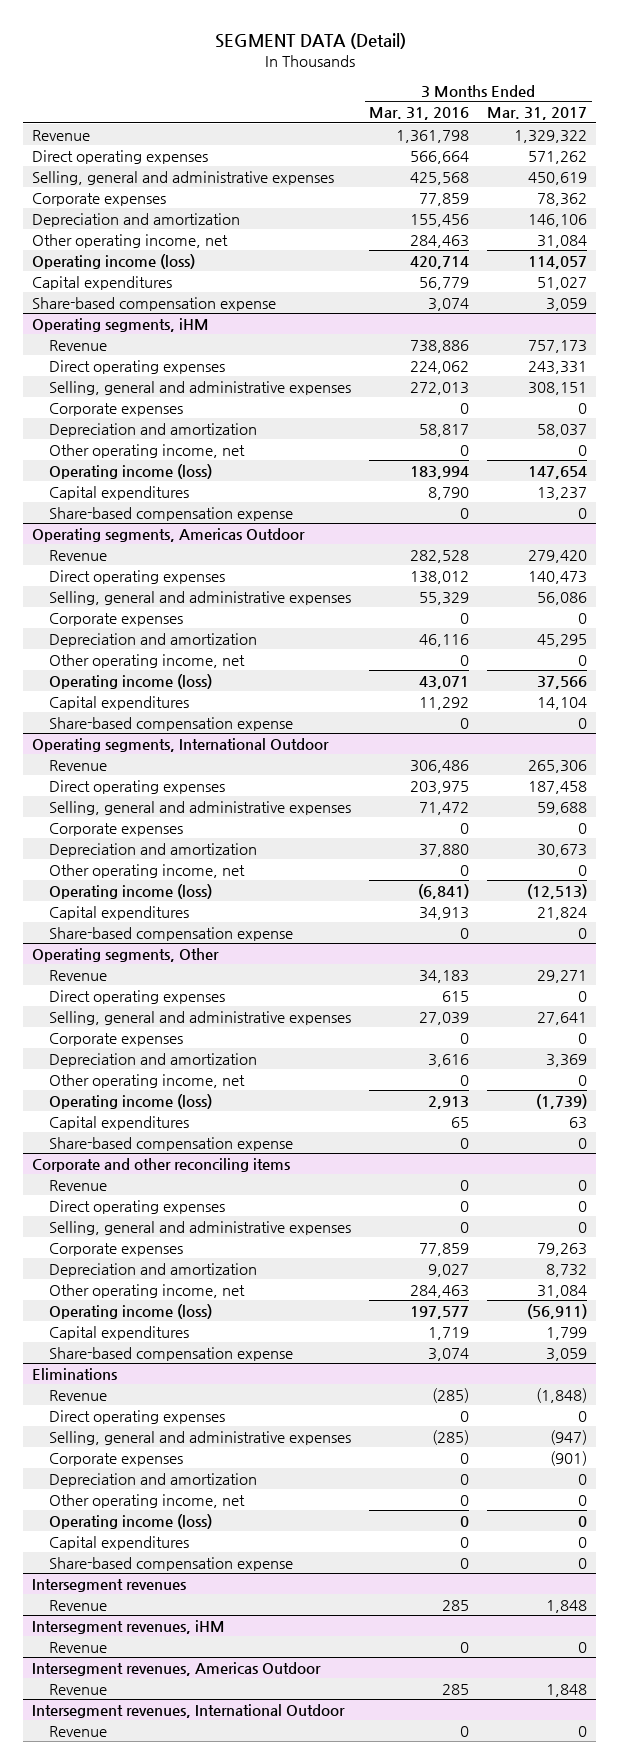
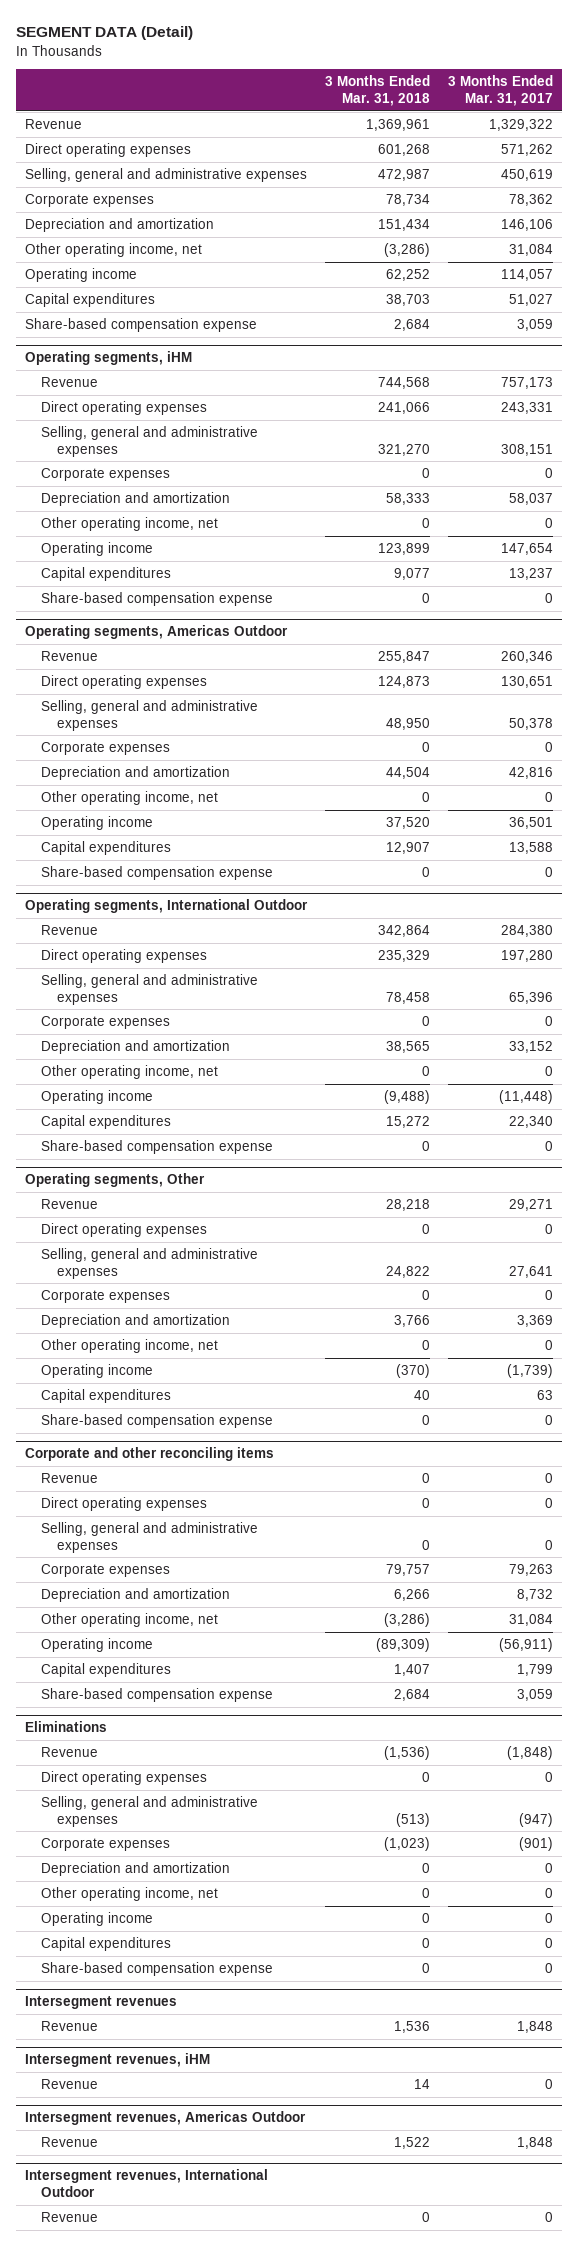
- | 3 Months Ended Mar. 31, 2016 | 3 Months Ended Mar. 31, 2017
+ | 3 Months Ended Mar. 31, 2018 | 3 Months Ended Mar. 31, 2017
- Operating income (loss) | 420,714 | 114,057
+ Operating income | 62,252 | 114,057
@ Operating segments, iHM
- Operating income (loss) | 183,994 | 147,654
+ Operating income | 123,899 | 147,654
@ Operating segments, Americas Outdoor
- Revenue | 282,528 | 279,420
- Direct operating expenses | 138,012 | 140,473
- Selling, general and administrative expenses | 55,329 | 56,086
+ Revenue | 255,847 | 260,346
+ Direct operating expenses | 124,873 | 130,651
+ Selling, general and administrative expenses | 48,950 | 50,378
- Depreciation and amortization | 46,116 | 45,295
+ Depreciation and amortization | 44,504 | 42,816
- Operating income (loss) | 43,071 | 37,566
- Capital expenditures | 11,292 | 14,104
+ Operating income | 37,520 | 36,501
+ Capital expenditures | 12,907 | 13,588
@ Operating segments, International Outdoor
- Revenue | 306,486 | 265,306
- Direct operating expenses | 203,975 | 187,458
- Selling, general and administrative expenses | 71,472 | 59,688
+ Revenue | 342,864 | 284,380
+ Direct operating expenses | 235,329 | 197,280
+ Selling, general and administrative expenses | 78,458 | 65,396
- Depreciation and amortization | 37,880 | 30,673
+ Depreciation and amortization | 38,565 | 33,152
- Operating income (loss) | (6,841) | (12,513)
- Capital expenditures | 34,913 | 21,824
+ Operating income | (9,488) | (11,448)
+ Capital expenditures | 15,272 | 22,340
@ Operating segments, Other
- Operating income (loss) | 2,913 | (1,739)
+ Operating income | (370) | (1,739)
@ Corporate and other reconciling items
- Operating income (loss) | 197,577 | (56,911)
+ Operating income | (89,309) | (56,911)
@ Eliminations
- Operating income (loss) | 0 | 0
+ Operating income | 0 | 0

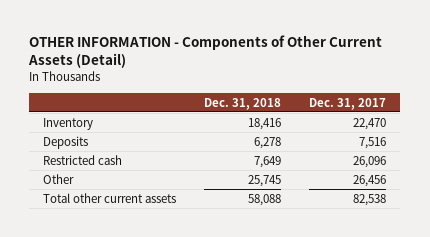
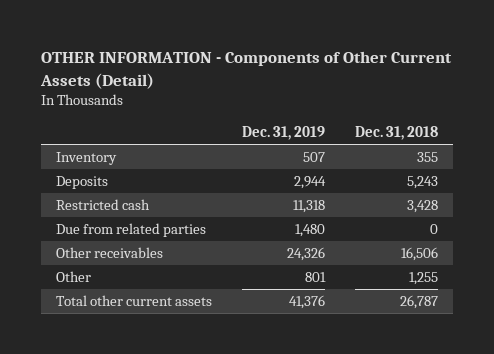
- | Dec. 31, 2018 | Dec. 31, 2017
+ | Dec. 31, 2019 | Dec. 31, 2018
- Inventory | 18,416 | 22,470
- Deposits | 6,278 | 7,516
- Restricted cash | 7,649 | 26,096
- Other | 25,745 | 26,456
- Total other current assets | 58,088 | 82,538
+ Inventory | 507 | 355
+ Deposits | 2,944 | 5,243
+ Restricted cash | 11,318 | 3,428
+ Due from related parties | 1,480 | 0
+ Other receivables | 24,326 | 16,506
+ Other | 801 | 1,255
+ Total other current assets | 41,376 | 26,787

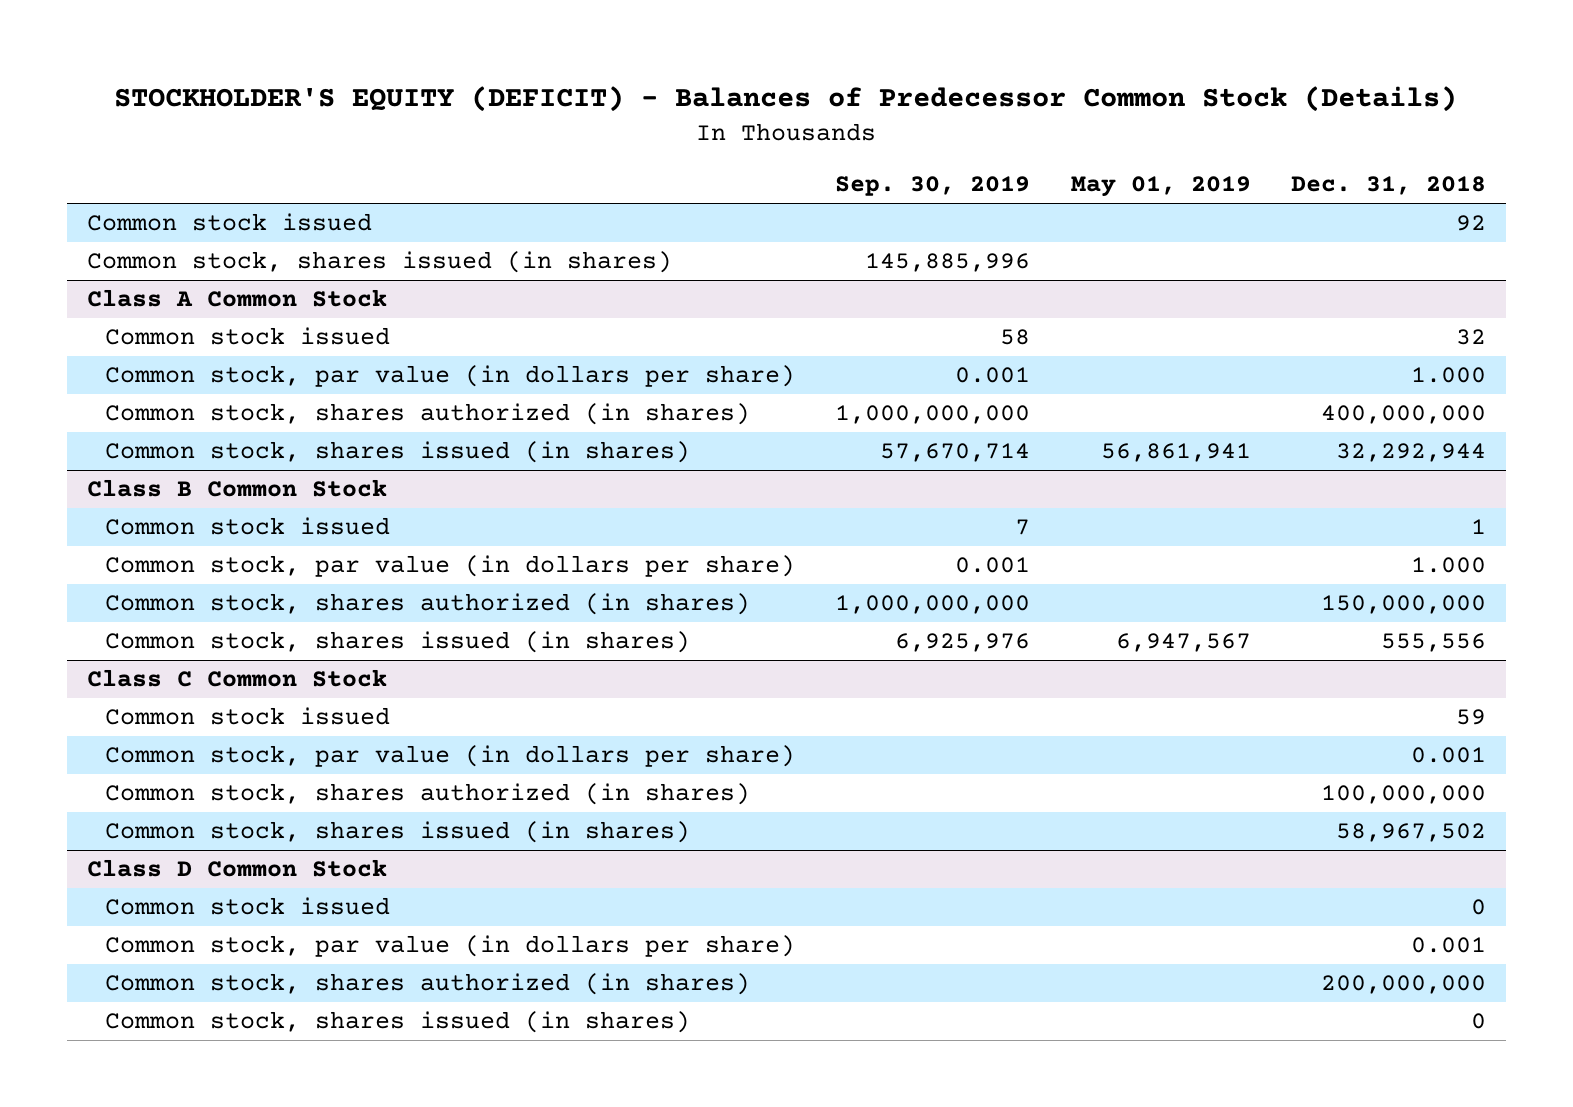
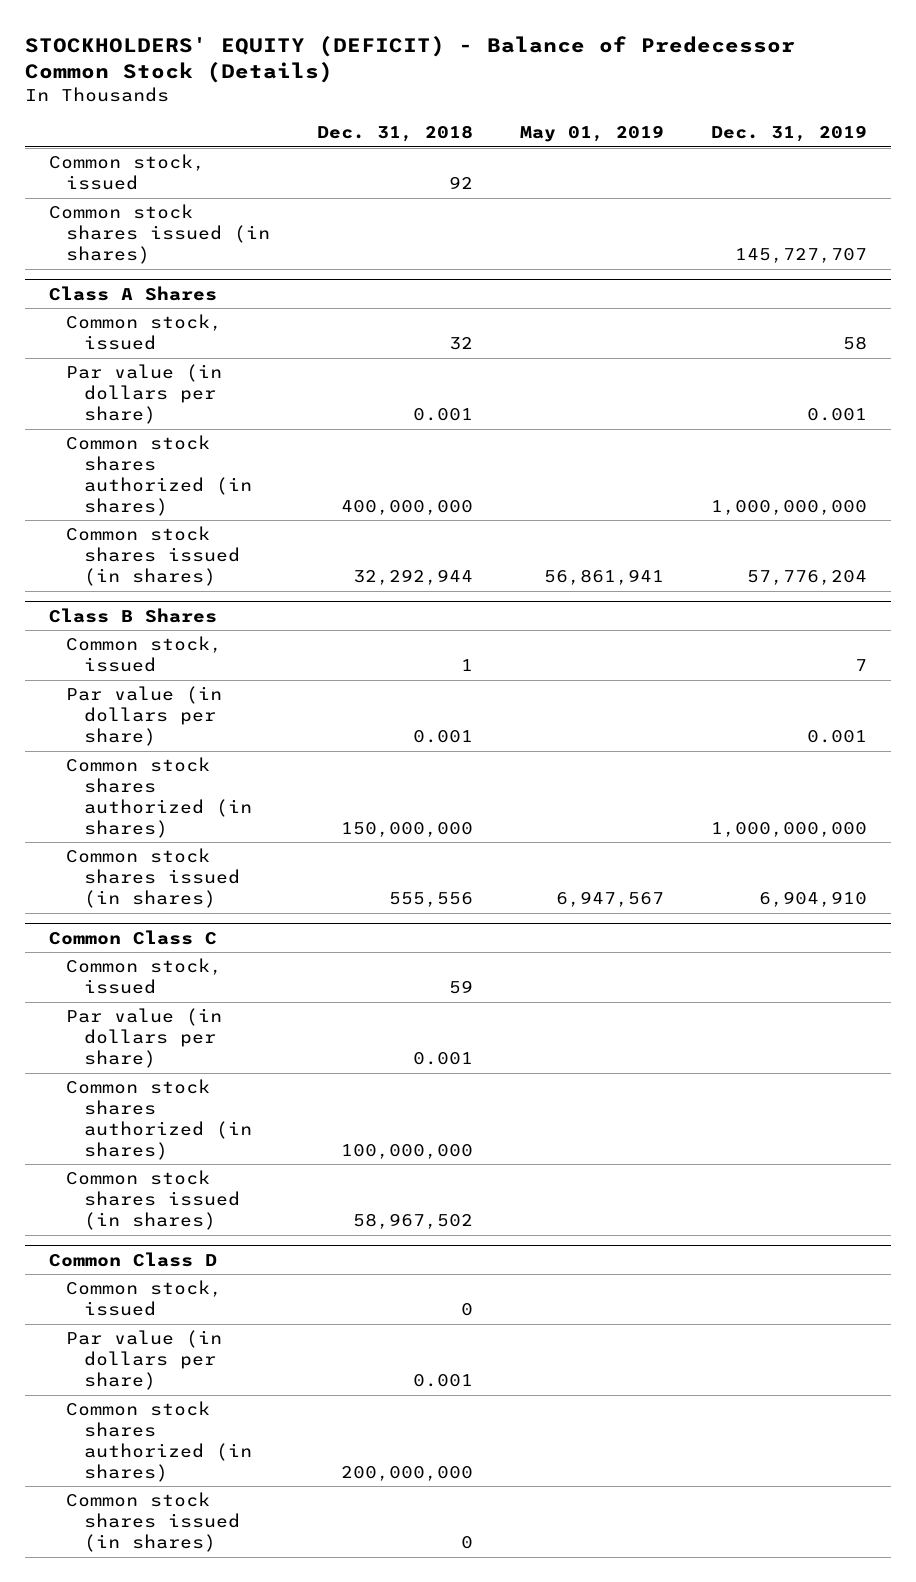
- STOCKHOLDER'S EQUITY (DEFICIT) - Balances of Predecessor Common Stock (Details)
+ STOCKHOLDERS' EQUITY (DEFICIT) - Balance of Predecessor Common Stock (Details)
- | Sep. 30, 2019 | May 01, 2019 | Dec. 31, 2018
+ | Dec. 31, 2018 | May 01, 2019 | Dec. 31, 2019
- Common stock issued | | | 92
- Common stock, shares issued (in shares) | 145,885,996 | |
- Class A Common Stock
- Common stock issued | 58 | | 32
- Common stock, par value (in dollars per share) | 0.001 | | 1.000
- Common stock, shares authorized (in shares) | 1,000,000,000 | | 400,000,000
- Common stock, shares issued (in shares) | 57,670,714 | 56,861,941 | 32,292,944
- Class B Common Stock
- Common stock issued | 7 | | 1
- Common stock, par value (in dollars per share) | 0.001 | | 1.000
- Common stock, shares authorized (in shares) | 1,000,000,000 | | 150,000,000
- Common stock, shares issued (in shares) | 6,925,976 | 6,947,567 | 555,556
- Class C Common Stock
- Common stock issued | | | 59
- Common stock, par value (in dollars per share) | | | 0.001
- Common stock, shares authorized (in shares) | | | 100,000,000
- Common stock, shares issued (in shares) | | | 58,967,502
- Class D Common Stock
- Common stock issued | | | 0
- Common stock, par value (in dollars per share) | | | 0.001
- Common stock, shares authorized (in shares) | | | 200,000,000
- Common stock, shares issued (in shares) | | | 0
+ Common stock, issued | 92 | |
+ Common stock shares issued (in shares) | | | 145,727,707
+ Class A Shares
+ Common stock, issued | 32 | | 58
+ Par value (in dollars per share) | 0.001 | | 0.001
+ Common stock shares authorized (in shares) | 400,000,000 | | 1,000,000,000
+ Common stock shares issued (in shares) | 32,292,944 | 56,861,941 | 57,776,204
+ Class B Shares
+ Common stock, issued | 1 | | 7
+ Par value (in dollars per share) | 0.001 | | 0.001
+ Common stock shares authorized (in shares) | 150,000,000 | | 1,000,000,000
+ Common stock shares issued (in shares) | 555,556 | 6,947,567 | 6,904,910
+ Common Class C
+ Common stock, issued | 59 | |
+ Par value (in dollars per share) | 0.001 | |
+ Common stock shares authorized (in shares) | 100,000,000 | |
+ Common stock shares issued (in shares) | 58,967,502 | |
+ Common Class D
+ Common stock, issued | 0 | |
+ Par value (in dollars per share) | 0.001 | |
+ Common stock shares authorized (in shares) | 200,000,000 | |
+ Common stock shares issued (in shares) | 0 | |

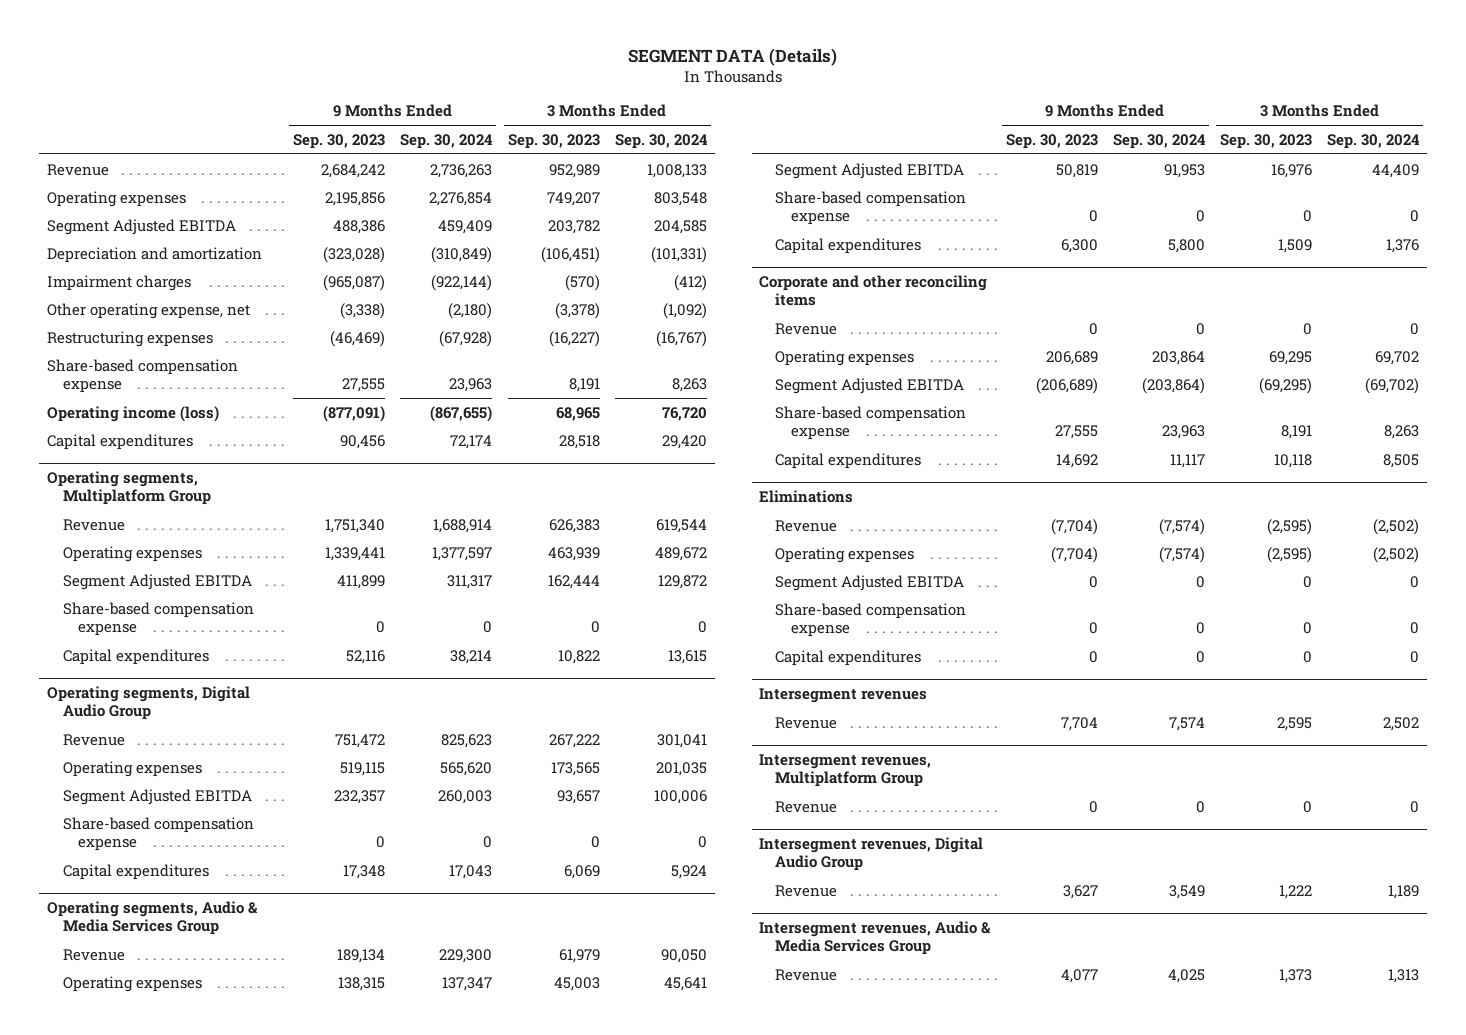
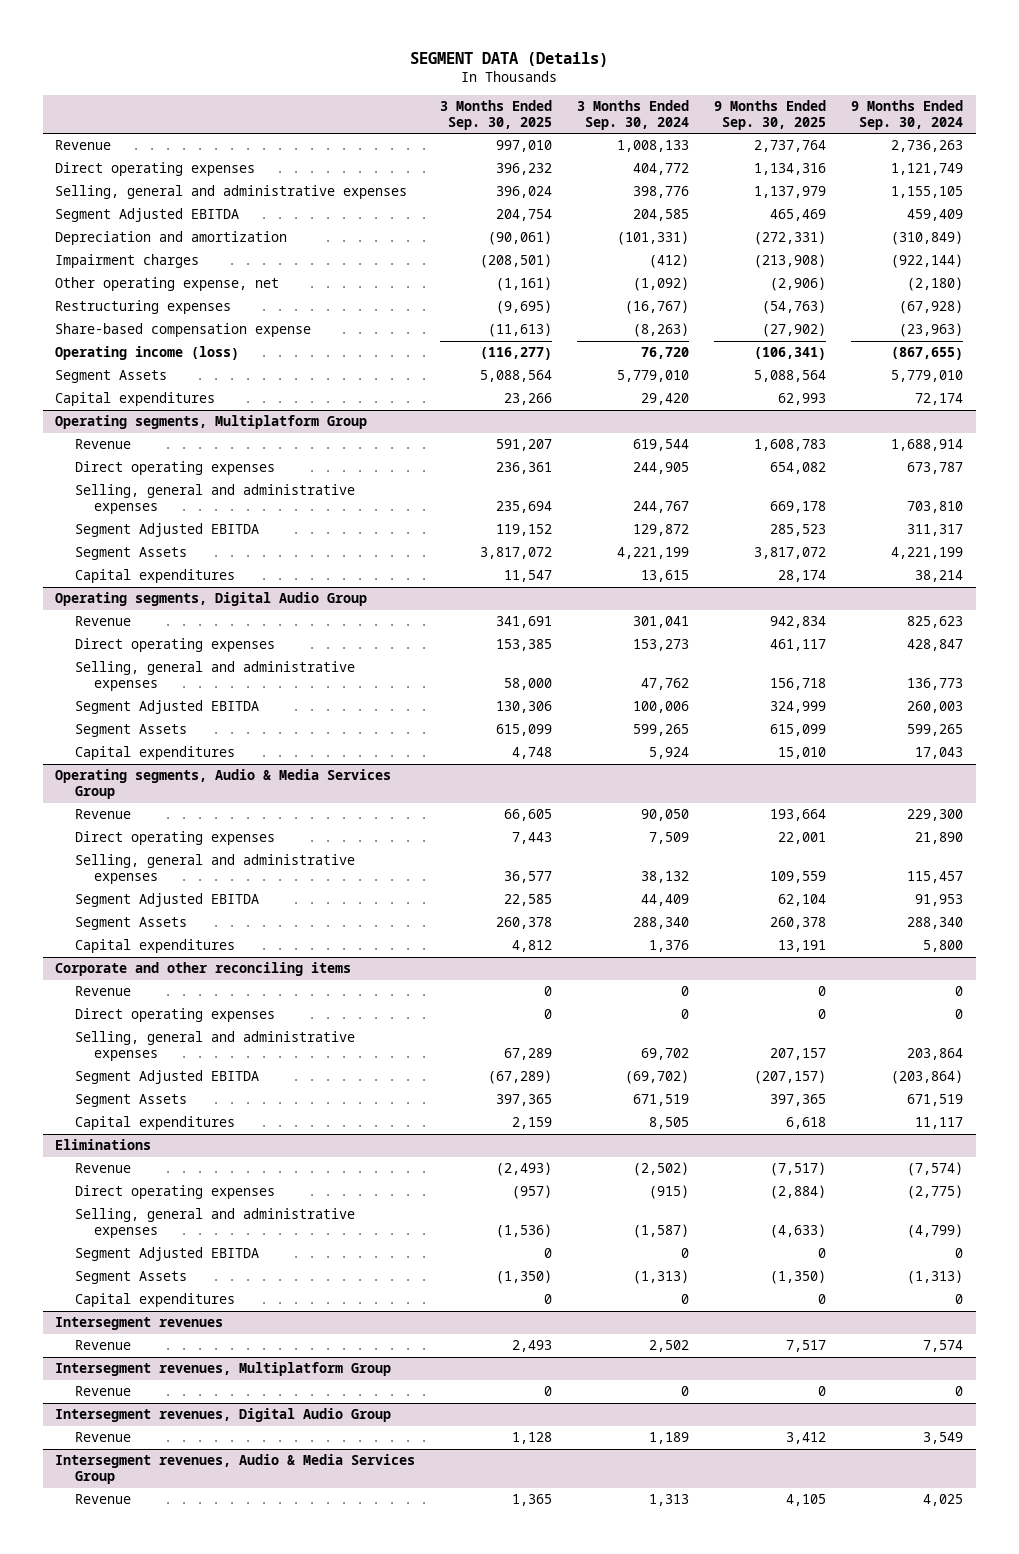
- | 9 Months Ended Sep. 30, 2023 | 9 Months Ended Sep. 30, 2024 | 3 Months Ended Sep. 30, 2023 | 3 Months Ended Sep. 30, 2024
+ | 3 Months Ended Sep. 30, 2025 | 3 Months Ended Sep. 30, 2024 | 9 Months Ended Sep. 30, 2025 | 9 Months Ended Sep. 30, 2024
- Operating expenses | 2,195,856 | 2,276,854 | 749,207 | 803,548
+ Direct operating expenses | 396,232 | 404,772 | 1,134,316 | 1,121,749
+ Selling, general and administrative expenses | 396,024 | 398,776 | 1,137,979 | 1,155,105
- Share-based compensation expense | 27,555 | 23,963 | 8,191 | 8,263
+ Share-based compensation expense | (11,613) | (8,263) | (27,902) | (23,963)
+ Segment Assets | 5,088,564 | 5,779,010 | 5,088,564 | 5,779,010
@ Operating segments, Multiplatform Group
- Operating expenses | 1,339,441 | 1,377,597 | 463,939 | 489,672
+ Direct operating expenses | 236,361 | 244,905 | 654,082 | 673,787
+ Selling, general and administrative expenses | 235,694 | 244,767 | 669,178 | 703,810
- Share-based compensation expense | 0 | 0 | 0 | 0
+ Segment Assets | 3,817,072 | 4,221,199 | 3,817,072 | 4,221,199
@ Operating segments, Digital Audio Group
- Operating expenses | 519,115 | 565,620 | 173,565 | 201,035
+ Direct operating expenses | 153,385 | 153,273 | 461,117 | 428,847
+ Selling, general and administrative expenses | 58,000 | 47,762 | 156,718 | 136,773
- Share-based compensation expense | 0 | 0 | 0 | 0
+ Segment Assets | 615,099 | 599,265 | 615,099 | 599,265
@ Operating segments, Audio & Media Services Group
- Operating expenses | 138,315 | 137,347 | 45,003 | 45,641
+ Direct operating expenses | 7,443 | 7,509 | 22,001 | 21,890
+ Selling, general and administrative expenses | 36,577 | 38,132 | 109,559 | 115,457
- Share-based compensation expense | 0 | 0 | 0 | 0
+ Segment Assets | 260,378 | 288,340 | 260,378 | 288,340
@ Corporate and other reconciling items
- Operating expenses | 206,689 | 203,864 | 69,295 | 69,702
+ Direct operating expenses | 0 | 0 | 0 | 0
+ Selling, general and administrative expenses | 67,289 | 69,702 | 207,157 | 203,864
- Share-based compensation expense | 27,555 | 23,963 | 8,191 | 8,263
+ Segment Assets | 397,365 | 671,519 | 397,365 | 671,519
@ Eliminations
- Operating expenses | (7,704) | (7,574) | (2,595) | (2,502)
+ Direct operating expenses | (957) | (915) | (2,884) | (2,775)
+ Selling, general and administrative expenses | (1,536) | (1,587) | (4,633) | (4,799)
- Share-based compensation expense | 0 | 0 | 0 | 0
+ Segment Assets | (1,350) | (1,313) | (1,350) | (1,313)

